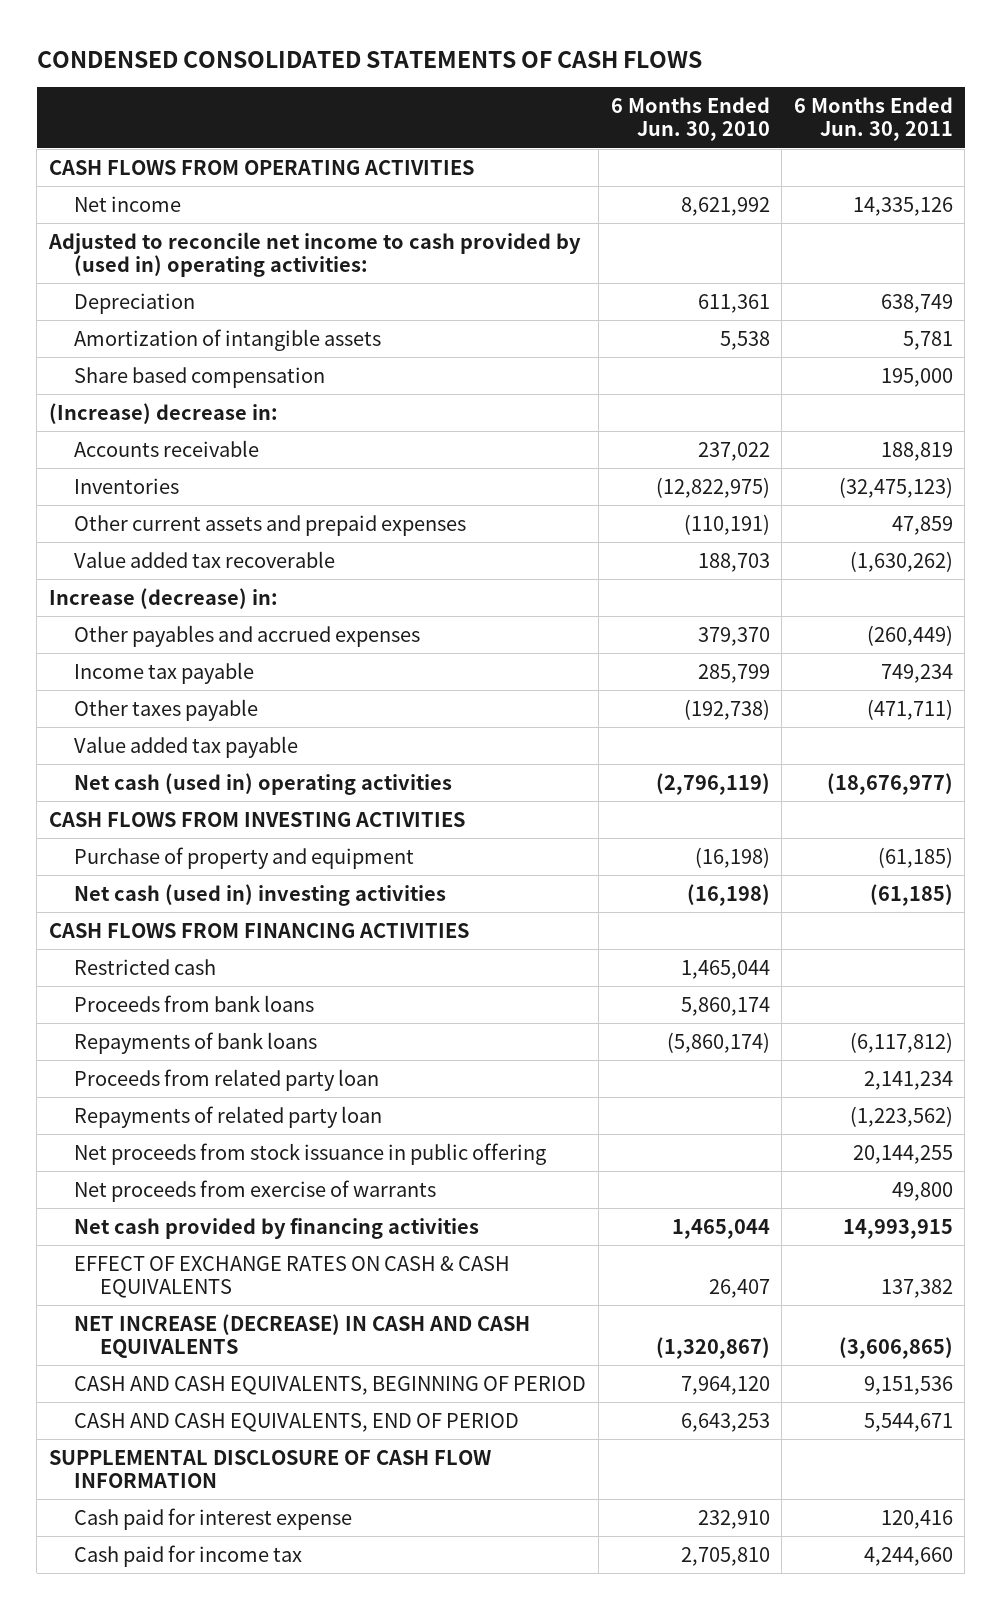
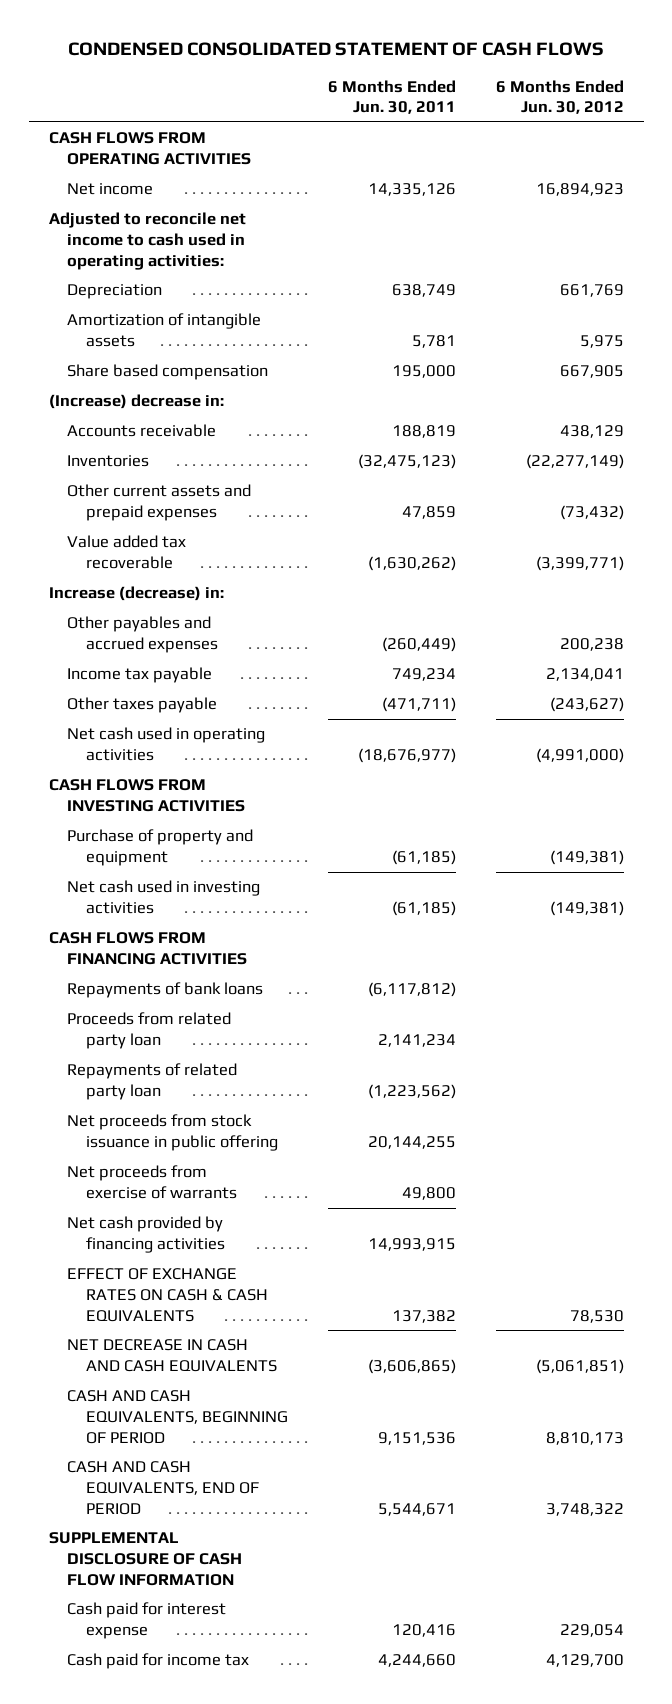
- CONDENSED CONSOLIDATED STATEMENTS OF CASH FLOWS
+ CONDENSED CONSOLIDATED STATEMENT OF CASH FLOWS
- | 6 Months Ended Jun. 30, 2010 | 6 Months Ended Jun. 30, 2011
+ | 6 Months Ended Jun. 30, 2011 | 6 Months Ended Jun. 30, 2012
- Adjusted to reconcile net income to cash provided by (used in) operating activities:
+ Adjusted to reconcile net income to cash used in operating activities:
- Value added tax payable
- Net cash (used in) operating activities | (2,796,119) | (18,676,977)
+ Net cash used in operating activities | (18,676,977) | (4,991,000)
- Net cash (used in) investing activities | (16,198) | (61,185)
+ Net cash used in investing activities | (61,185) | (149,381)
- Restricted cash | 1,465,044 |
- Proceeds from bank loans | 5,860,174 |
- NET INCREASE (DECREASE) IN CASH AND CASH EQUIVALENTS | (1,320,867) | (3,606,865)
+ NET DECREASE IN CASH AND CASH EQUIVALENTS | (3,606,865) | (5,061,851)

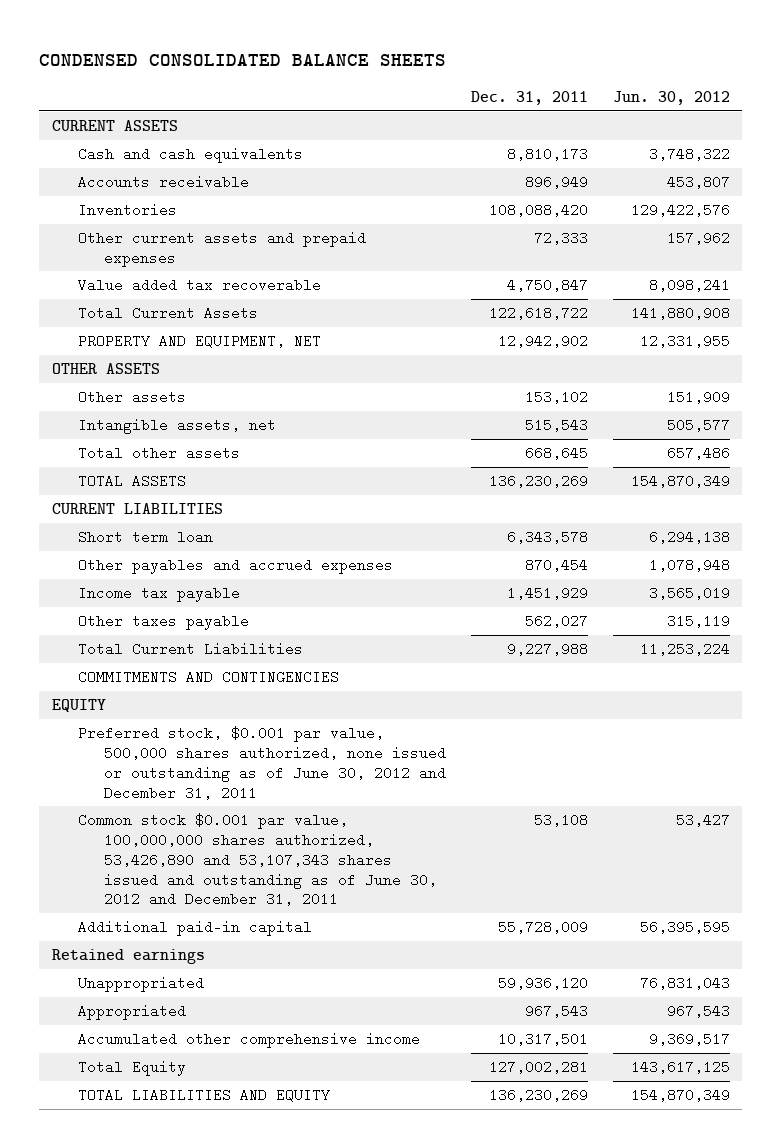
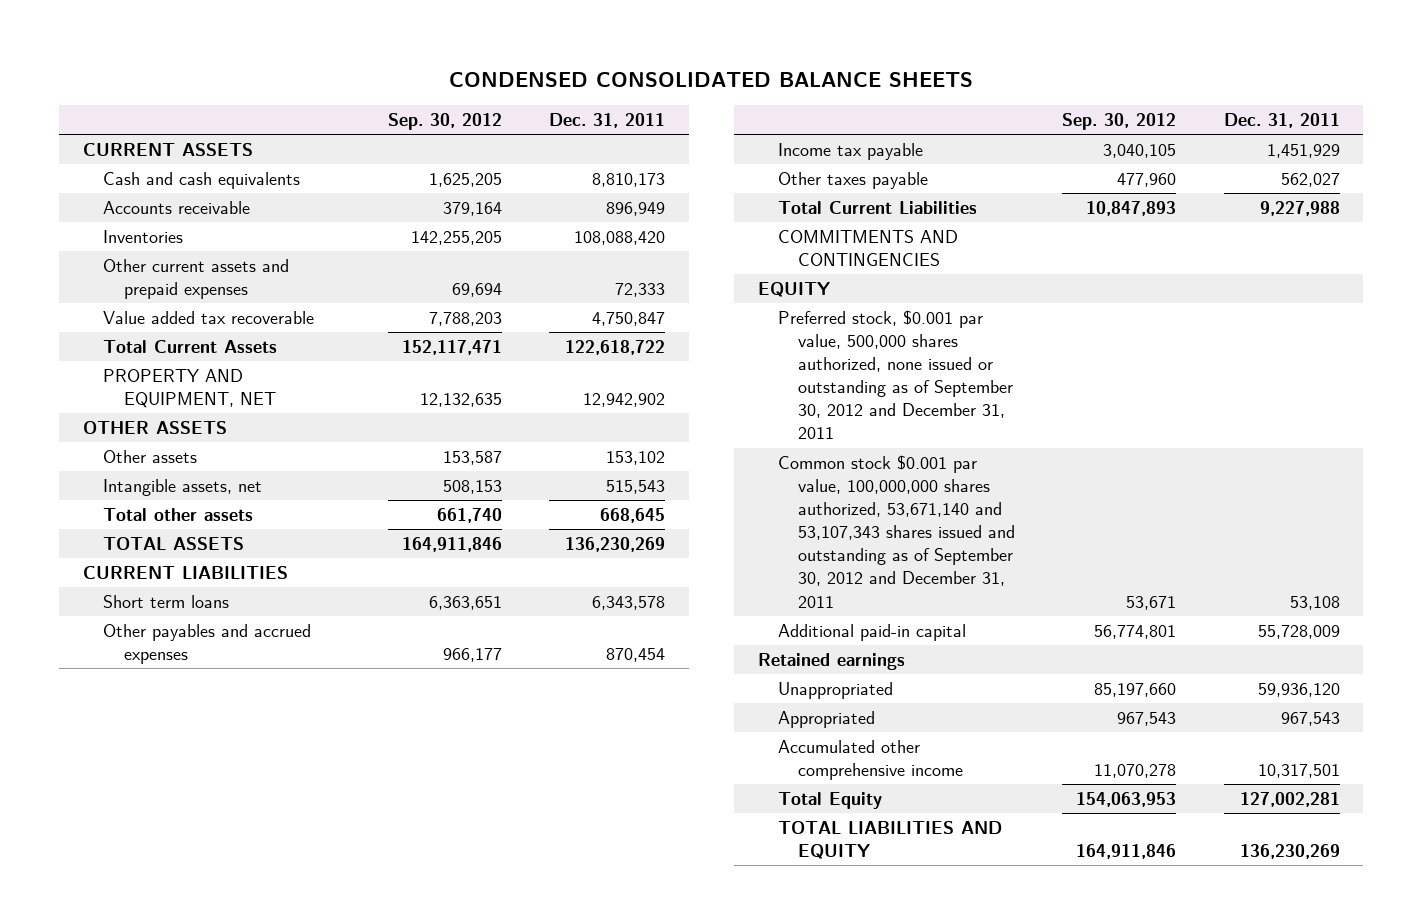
- | Dec. 31, 2011 | Jun. 30, 2012
+ | Sep. 30, 2012 | Dec. 31, 2011
- Short term loan | 6,343,578 | 6,294,138
+ Short term loans | 6,363,651 | 6,343,578
- Preferred stock, $0.001 par value, 500,000 shares authorized, none issued or outstanding as of June 30, 2012 and December 31, 2011
- Common stock $0.001 par value, 100,000,000 shares authorized, 53,426,890 and 53,107,343 shares issued and outstanding as of June 30, 2012 and December 31, 2011 | 53,108 | 53,427
+ Preferred stock, $0.001 par value, 500,000 shares authorized, none issued or outstanding as of September 30, 2012 and December 31, 2011
+ Common stock $0.001 par value, 100,000,000 shares authorized, 53,671,140 and 53,107,343 shares issued and outstanding as of September 30, 2012 and December 31, 2011 | 53,671 | 53,108

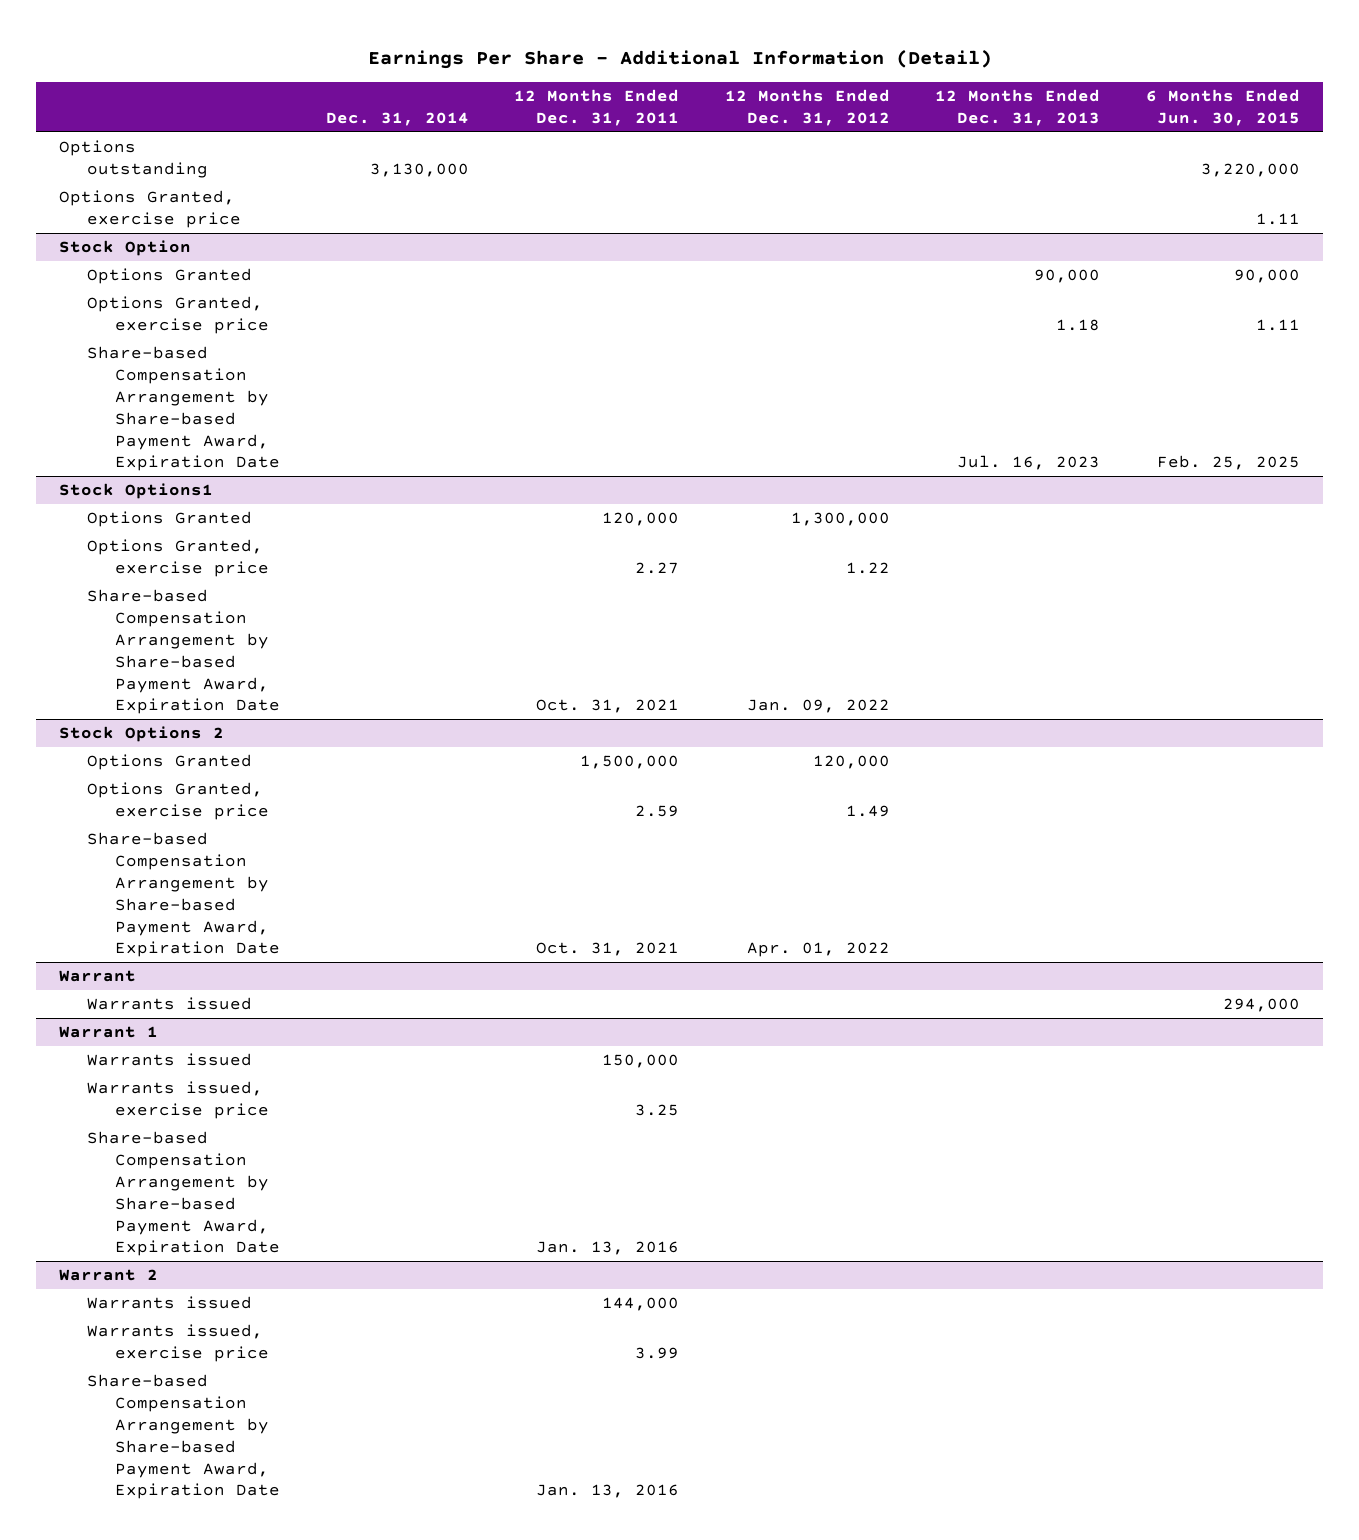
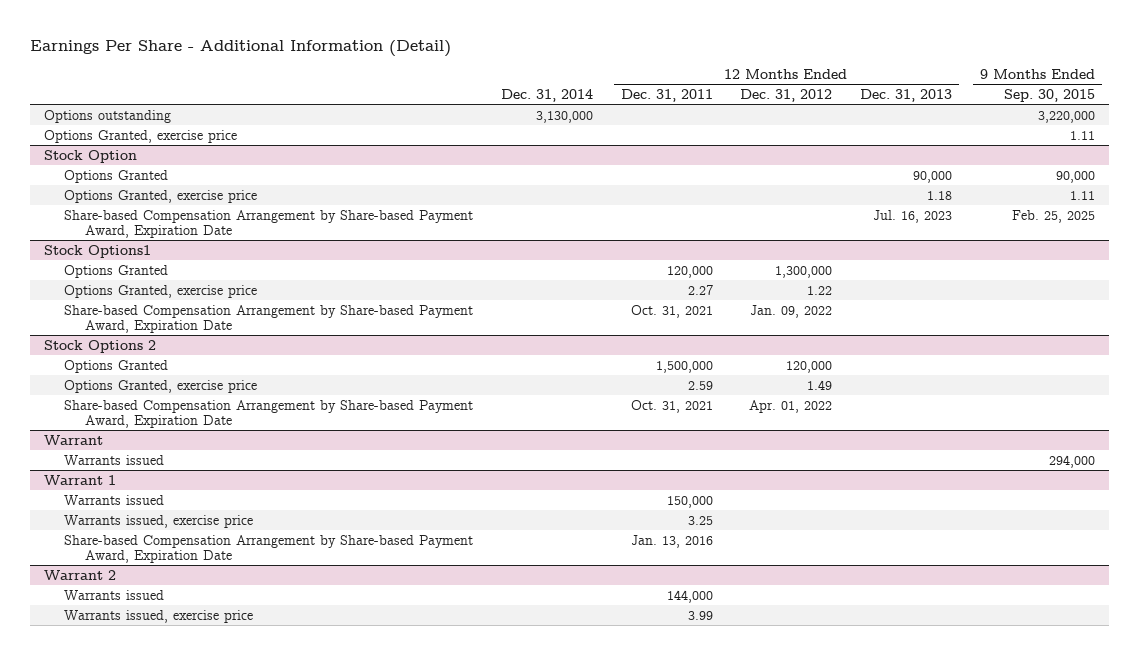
- | Dec. 31, 2014 | 12 Months Ended Dec. 31, 2011 | 12 Months Ended Dec. 31, 2012 | 12 Months Ended Dec. 31, 2013 | 6 Months Ended Jun. 30, 2015
+ | Dec. 31, 2014 | 12 Months Ended Dec. 31, 2011 | 12 Months Ended Dec. 31, 2012 | 12 Months Ended Dec. 31, 2013 | 9 Months Ended Sep. 30, 2015
@ Warrant 2
- Share-based Compensation Arrangement by Share-based Payment Award, Expiration Date | | Jan. 13, 2016 | | |

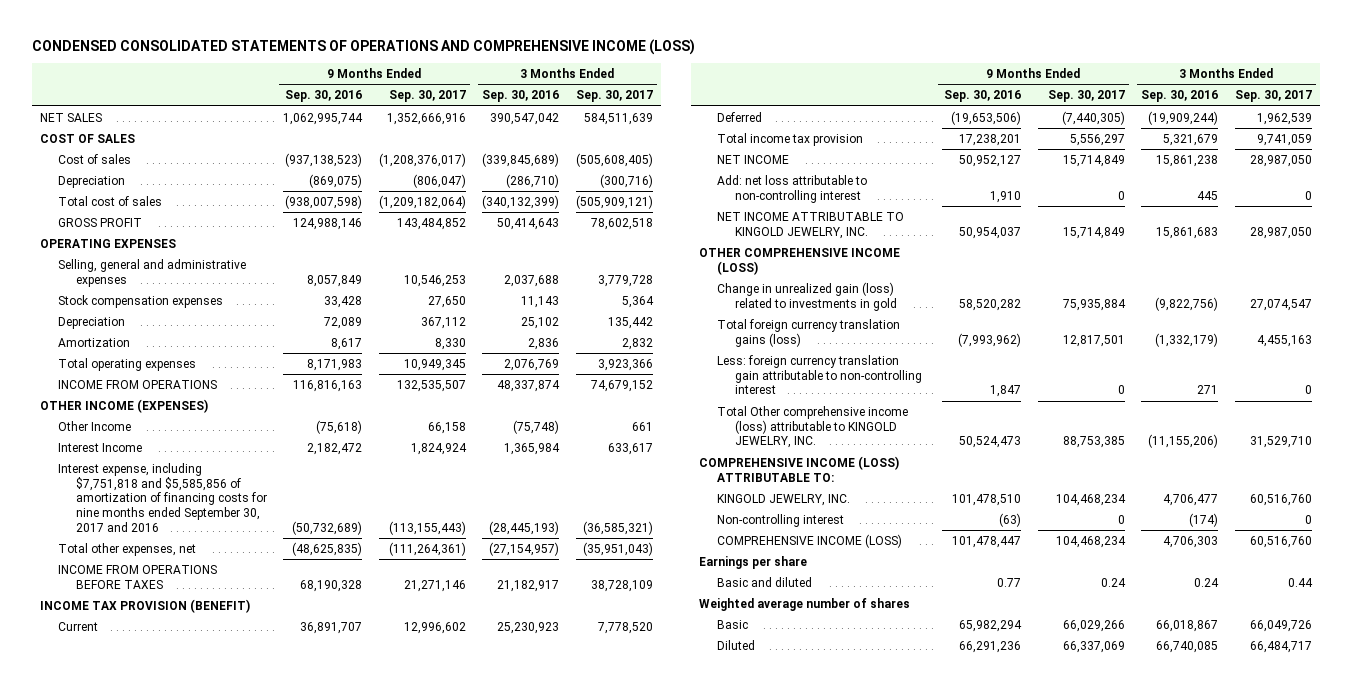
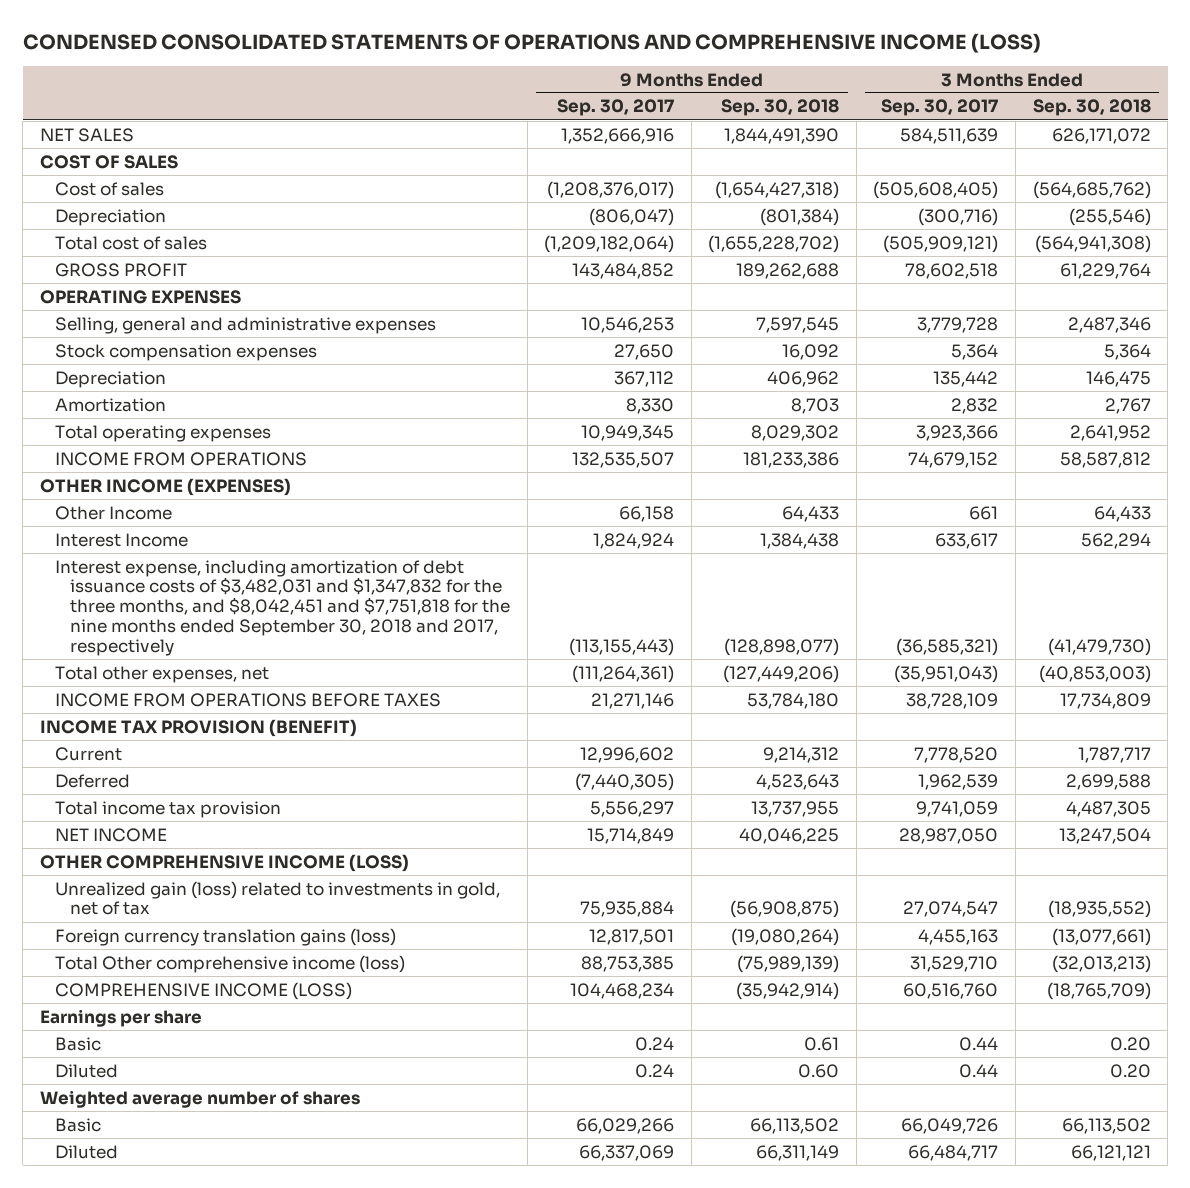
- | 9 Months Ended Sep. 30, 2016 | 9 Months Ended Sep. 30, 2017 | 3 Months Ended Sep. 30, 2016 | 3 Months Ended Sep. 30, 2017
+ | 9 Months Ended Sep. 30, 2017 | 9 Months Ended Sep. 30, 2018 | 3 Months Ended Sep. 30, 2017 | 3 Months Ended Sep. 30, 2018
- Interest expense, including $7,751,818 and $5,585,856 of amortization of financing costs for nine months ended September 30, 2017 and 2016 | (50,732,689) | (113,155,443) | (28,445,193) | (36,585,321)
+ Interest expense, including amortization of debt issuance costs of $3,482,031 and $1,347,832 for the three months, and $8,042,451 and $7,751,818 for the nine months ended September 30, 2018 and 2017, respectively | (113,155,443) | (128,898,077) | (36,585,321) | (41,479,730)
- Add: net loss attributable to non-controlling interest | 1,910 | 0 | 445 | 0
- NET INCOME ATTRIBUTABLE TO KINGOLD JEWELRY, INC. | 50,954,037 | 15,714,849 | 15,861,683 | 28,987,050
- Change in unrealized gain (loss) related to investments in gold | 58,520,282 | 75,935,884 | (9,822,756) | 27,074,547
- Total foreign currency translation gains (loss) | (7,993,962) | 12,817,501 | (1,332,179) | 4,455,163
- Less: foreign currency translation gain attributable to non-controlling interest | 1,847 | 0 | 271 | 0
- Total Other comprehensive income (loss) attributable to KINGOLD JEWELRY, INC. | 50,524,473 | 88,753,385 | (11,155,206) | 31,529,710
- COMPREHENSIVE INCOME (LOSS) ATTRIBUTABLE TO:
- KINGOLD JEWELRY, INC. | 101,478,510 | 104,468,234 | 4,706,477 | 60,516,760
- Non-controlling interest | (63) | 0 | (174) | 0
+ Unrealized gain (loss) related to investments in gold, net of tax | 75,935,884 | (56,908,875) | 27,074,547 | (18,935,552)
+ Foreign currency translation gains (loss) | 12,817,501 | (19,080,264) | 4,455,163 | (13,077,661)
+ Total Other comprehensive income (loss) | 88,753,385 | (75,989,139) | 31,529,710 | (32,013,213)
- Basic and diluted | 0.77 | 0.24 | 0.24 | 0.44
+ Basic | 0.24 | 0.61 | 0.44 | 0.20
+ Diluted | 0.24 | 0.60 | 0.44 | 0.20

